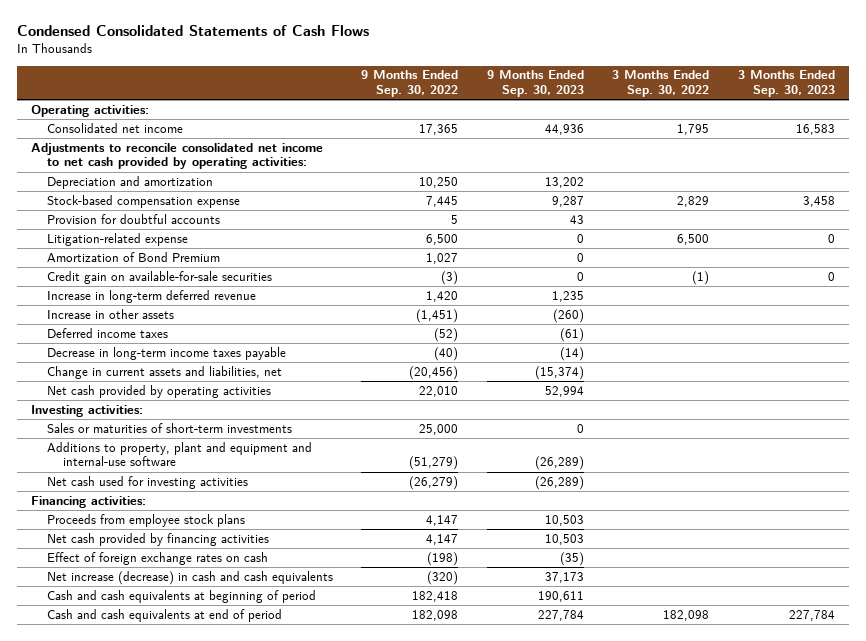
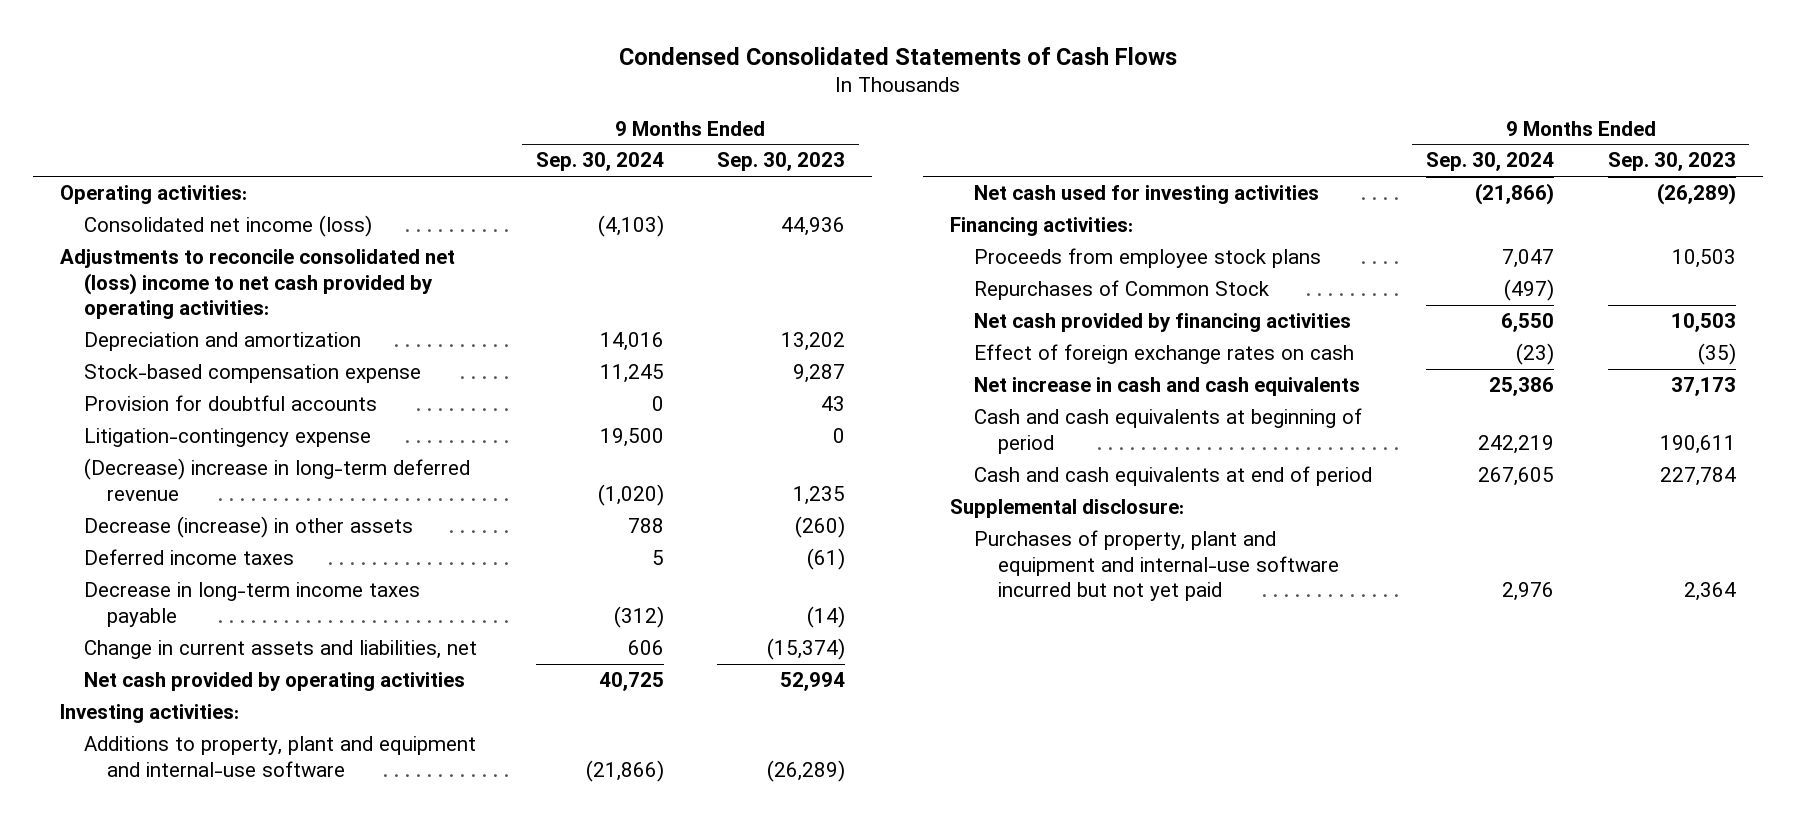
- | 9 Months Ended Sep. 30, 2022 | 9 Months Ended Sep. 30, 2023 | 3 Months Ended Sep. 30, 2022 | 3 Months Ended Sep. 30, 2023
+ | 9 Months Ended Sep. 30, 2024 | 9 Months Ended Sep. 30, 2023
- Consolidated net income | 17,365 | 44,936 | 1,795 | 16,583
- Adjustments to reconcile consolidated net income to net cash provided by operating activities:
+ Consolidated net income (loss) | (4,103) | 44,936
+ Adjustments to reconcile consolidated net (loss) income to net cash provided by operating activities:
- Litigation-related expense | 6,500 | 0 | 6,500 | 0
- Amortization of Bond Premium | 1,027 | 0 | |
- Credit gain on available-for-sale securities | (3) | 0 | (1) | 0
- Increase in long-term deferred revenue | 1,420 | 1,235 | |
- Increase in other assets | (1,451) | (260) | |
+ Litigation-contingency expense | 19,500 | 0
+ (Decrease) increase in long-term deferred revenue | (1,020) | 1,235
+ Decrease (increase) in other assets | 788 | (260)
- Sales or maturities of short-term investments | 25,000 | 0 | |
+ Repurchases of Common Stock | (497) |
- Net increase (decrease) in cash and cash equivalents | (320) | 37,173 | |
+ Net increase in cash and cash equivalents | 25,386 | 37,173
+ Supplemental disclosure:
+ Purchases of property, plant and equipment and internal-use software incurred but not yet paid | 2,976 | 2,364

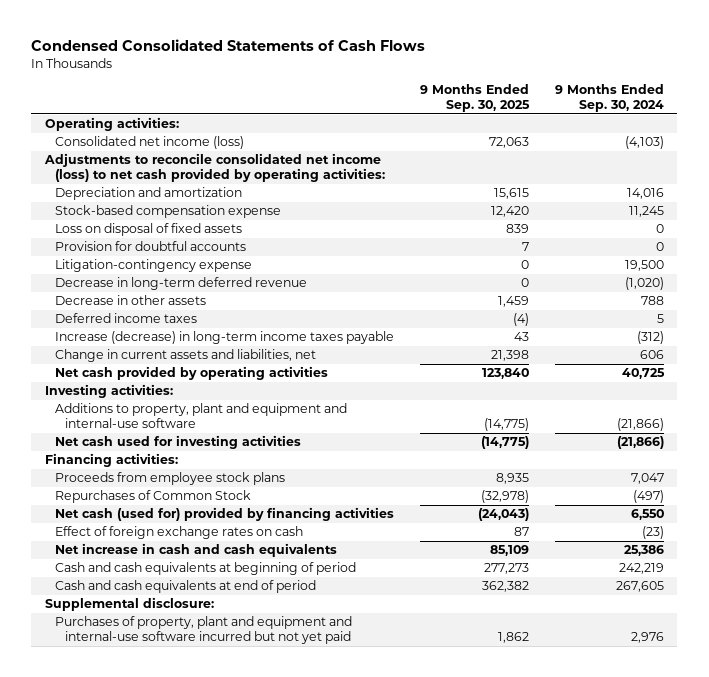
- | 9 Months Ended Sep. 30, 2024 | 9 Months Ended Sep. 30, 2023
+ | 9 Months Ended Sep. 30, 2025 | 9 Months Ended Sep. 30, 2024
- Adjustments to reconcile consolidated net (loss) income to net cash provided by operating activities:
+ Adjustments to reconcile consolidated net income (loss) to net cash provided by operating activities:
+ Loss on disposal of fixed assets | 839 | 0
- (Decrease) increase in long-term deferred revenue | (1,020) | 1,235
- Decrease (increase) in other assets | 788 | (260)
+ Decrease in long-term deferred revenue | 0 | (1,020)
+ Decrease in other assets | 1,459 | 788
- Decrease in long-term income taxes payable | (312) | (14)
+ Increase (decrease) in long-term income taxes payable | 43 | (312)
- Net cash provided by financing activities | 6,550 | 10,503
+ Net cash (used for) provided by financing activities | (24,043) | 6,550

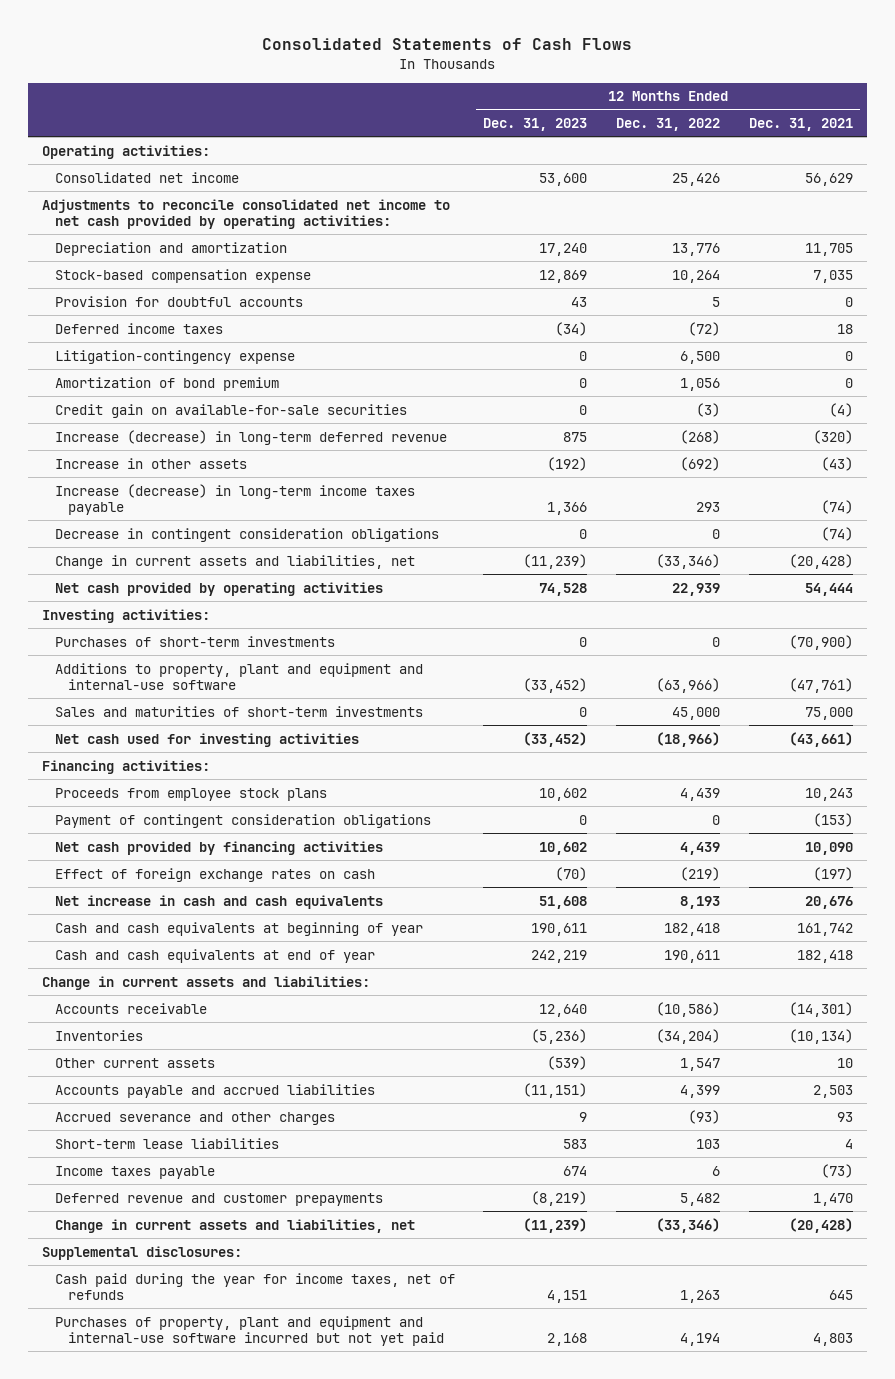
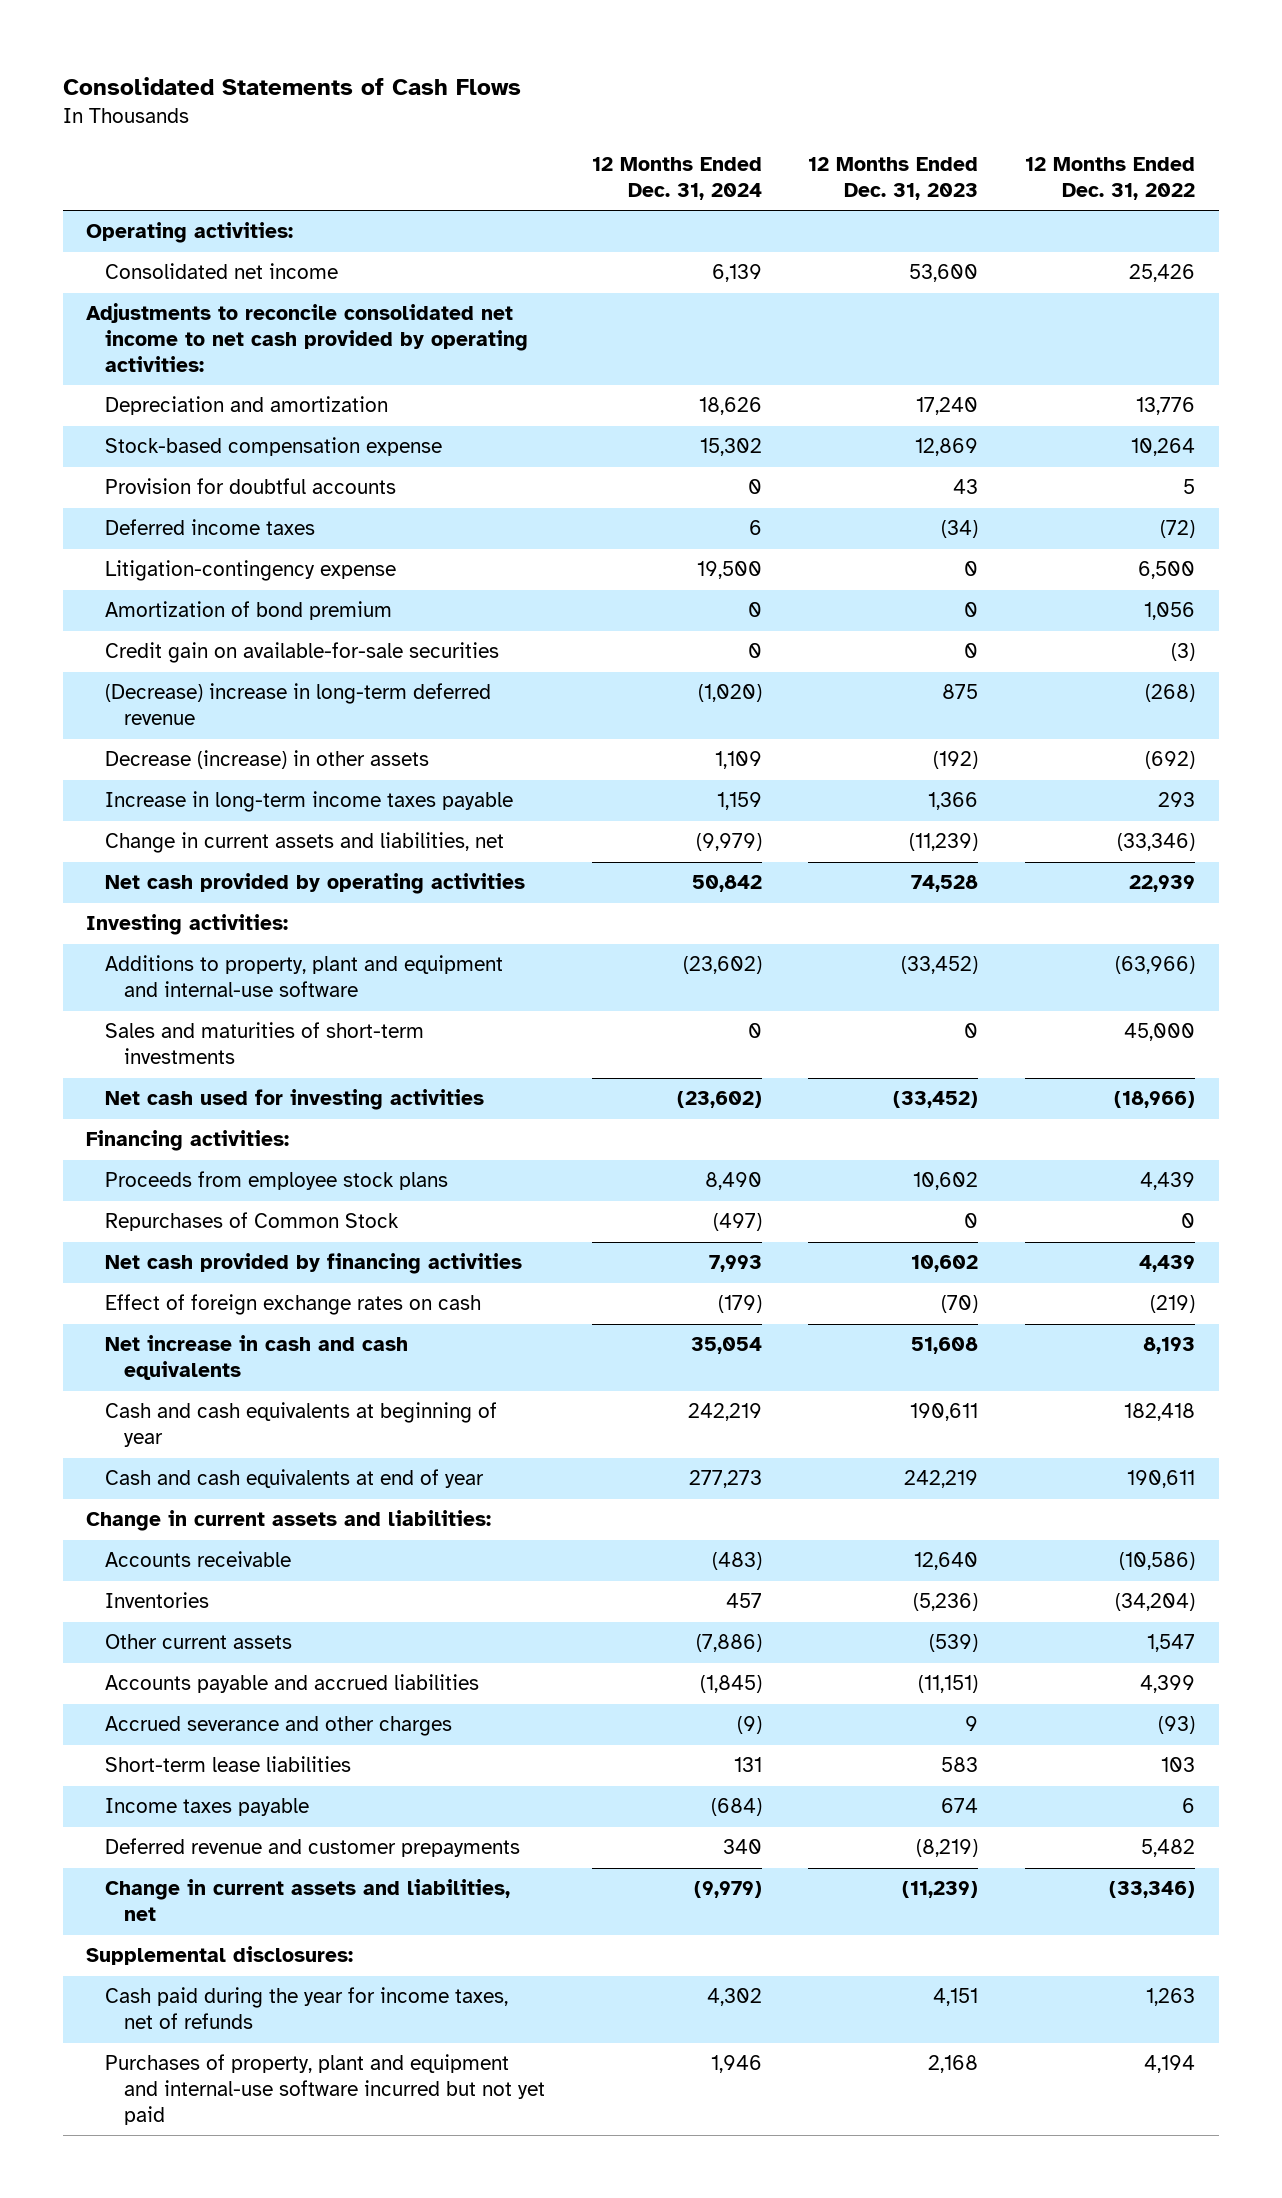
- | 12 Months Ended Dec. 31, 2023 | 12 Months Ended Dec. 31, 2022 | 12 Months Ended Dec. 31, 2021
+ | 12 Months Ended Dec. 31, 2024 | 12 Months Ended Dec. 31, 2023 | 12 Months Ended Dec. 31, 2022
- Increase (decrease) in long-term deferred revenue | 875 | (268) | (320)
- Increase in other assets | (192) | (692) | (43)
- Increase (decrease) in long-term income taxes payable | 1,366 | 293 | (74)
- Decrease in contingent consideration obligations | 0 | 0 | (74)
+ (Decrease) increase in long-term deferred revenue | (1,020) | 875 | (268)
+ Decrease (increase) in other assets | 1,109 | (192) | (692)
+ Increase in long-term income taxes payable | 1,159 | 1,366 | 293
- Purchases of short-term investments | 0 | 0 | (70,900)
- Payment of contingent consideration obligations | 0 | 0 | (153)
+ Repurchases of Common Stock | (497) | 0 | 0

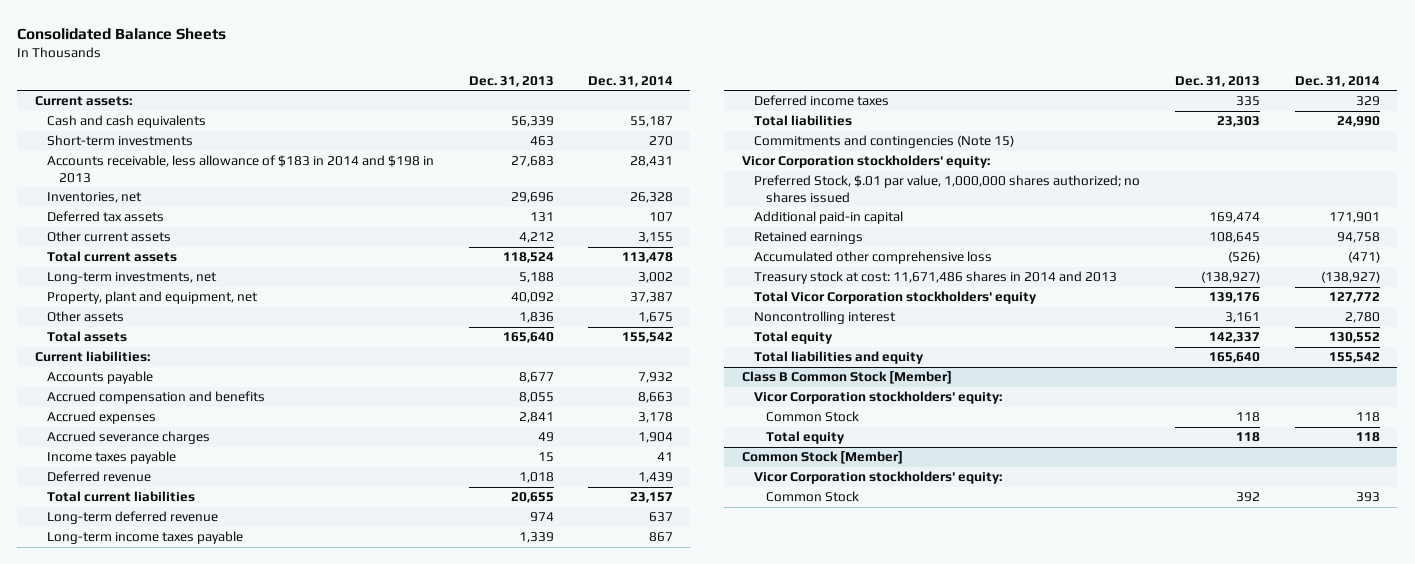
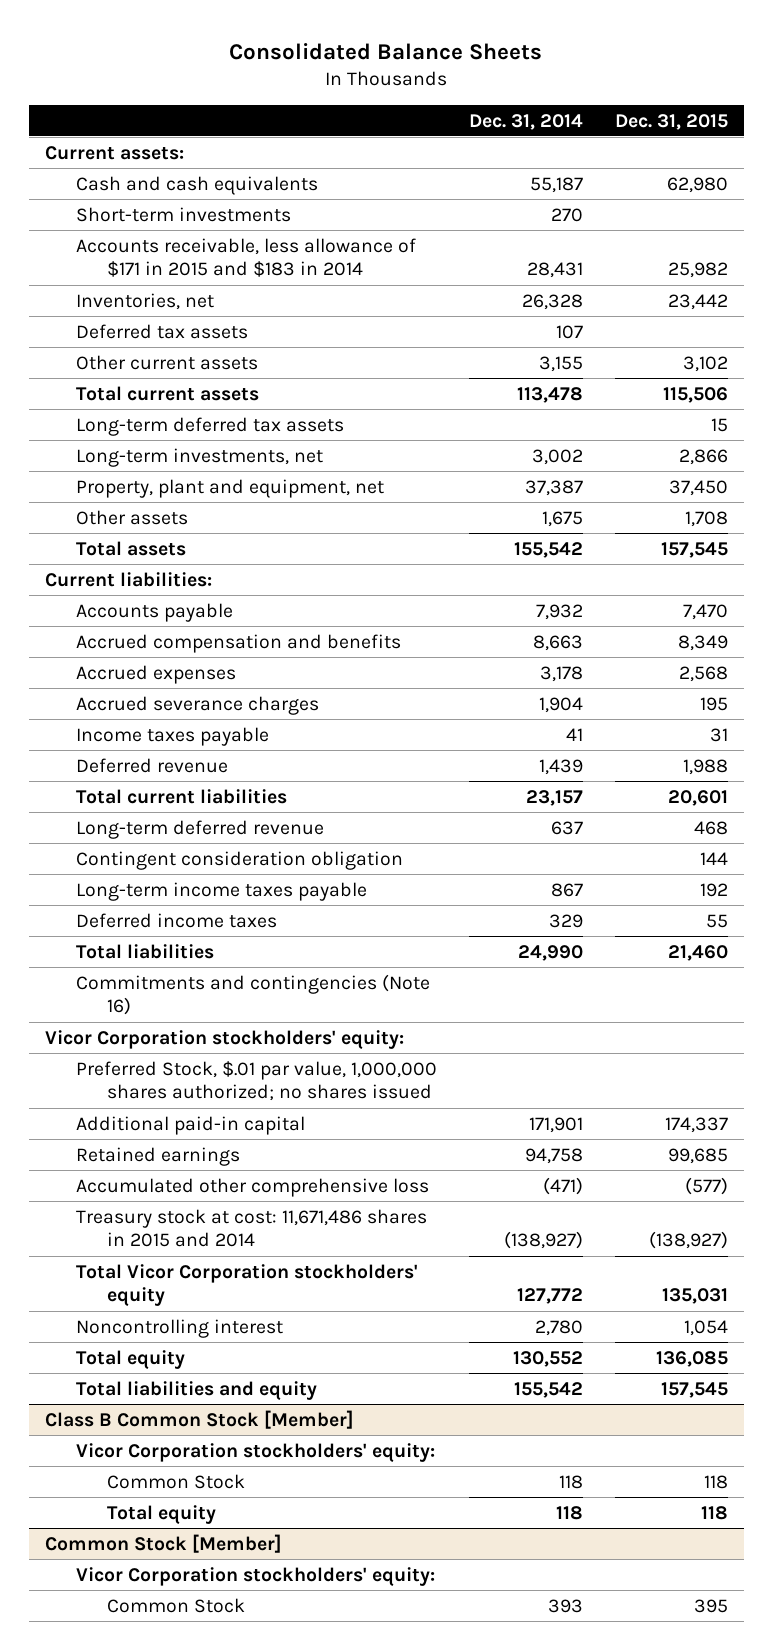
- | Dec. 31, 2013 | Dec. 31, 2014
+ | Dec. 31, 2014 | Dec. 31, 2015
- Accounts receivable, less allowance of $183 in 2014 and $198 in 2013 | 27,683 | 28,431
+ Accounts receivable, less allowance of $171 in 2015 and $183 in 2014 | 28,431 | 25,982
+ Long-term deferred tax assets | | 15
+ Contingent consideration obligation | | 144
- Commitments and contingencies (Note 15)
+ Commitments and contingencies (Note 16)
- Treasury stock at cost: 11,671,486 shares in 2014 and 2013 | (138,927) | (138,927)
+ Treasury stock at cost: 11,671,486 shares in 2015 and 2014 | (138,927) | (138,927)

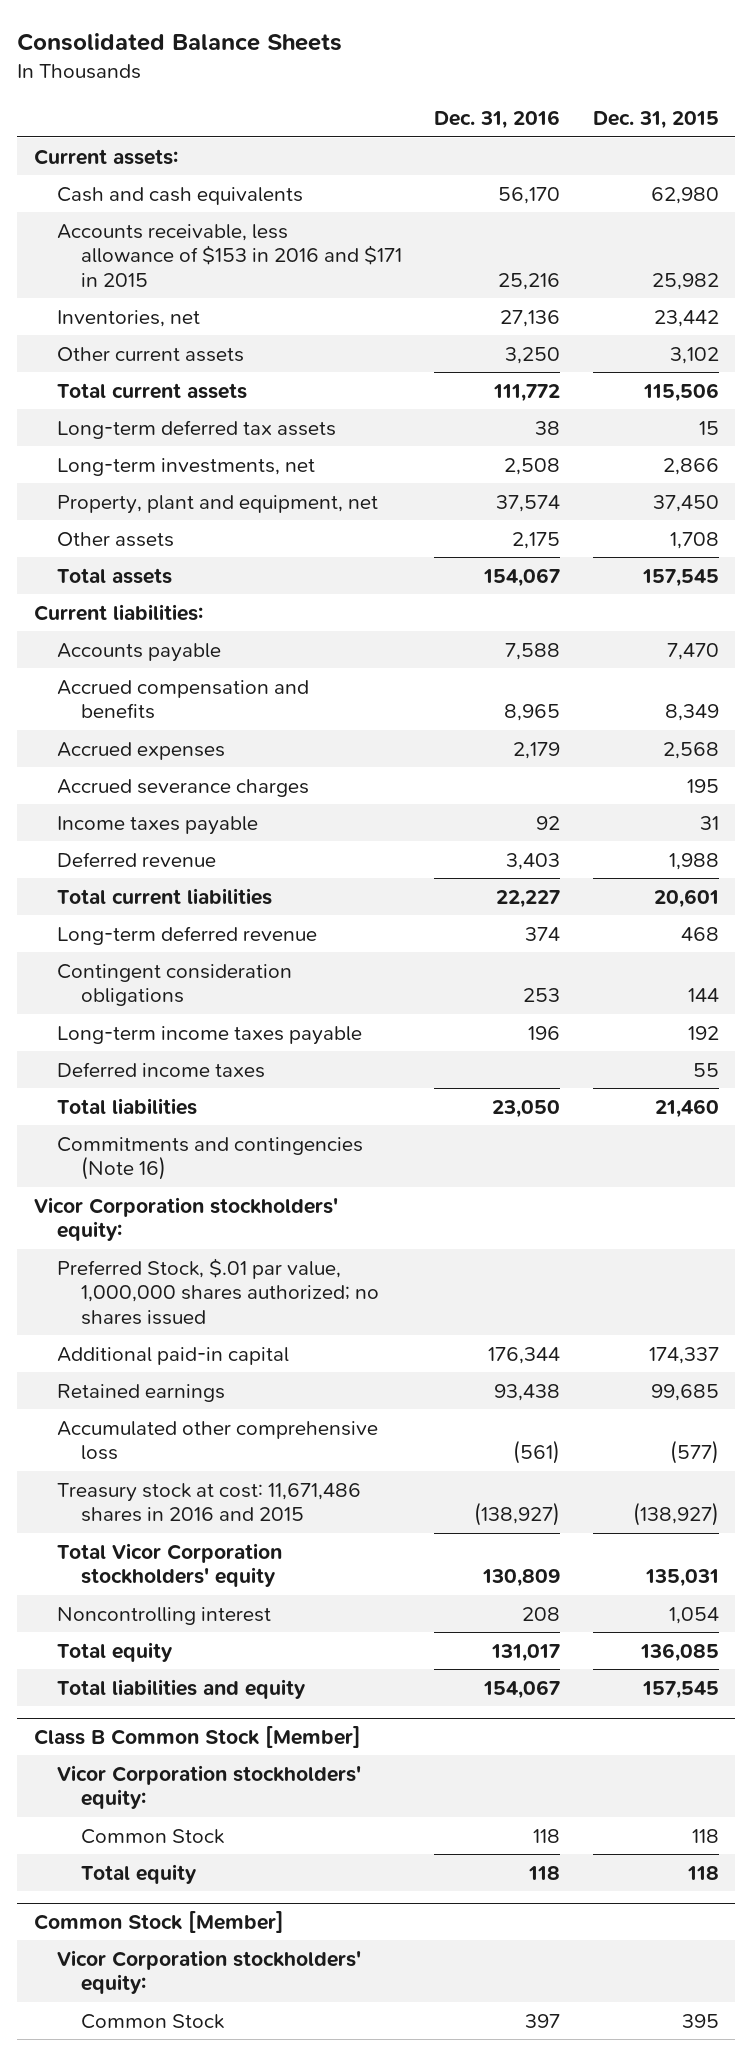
- | Dec. 31, 2014 | Dec. 31, 2015
+ | Dec. 31, 2016 | Dec. 31, 2015
- Short-term investments | 270 |
- Accounts receivable, less allowance of $171 in 2015 and $183 in 2014 | 28,431 | 25,982
+ Accounts receivable, less allowance of $153 in 2016 and $171 in 2015 | 25,216 | 25,982
- Deferred tax assets | 107 |
- Contingent consideration obligation | | 144
+ Contingent consideration obligations | 253 | 144
- Treasury stock at cost: 11,671,486 shares in 2015 and 2014 | (138,927) | (138,927)
+ Treasury stock at cost: 11,671,486 shares in 2016 and 2015 | (138,927) | (138,927)

